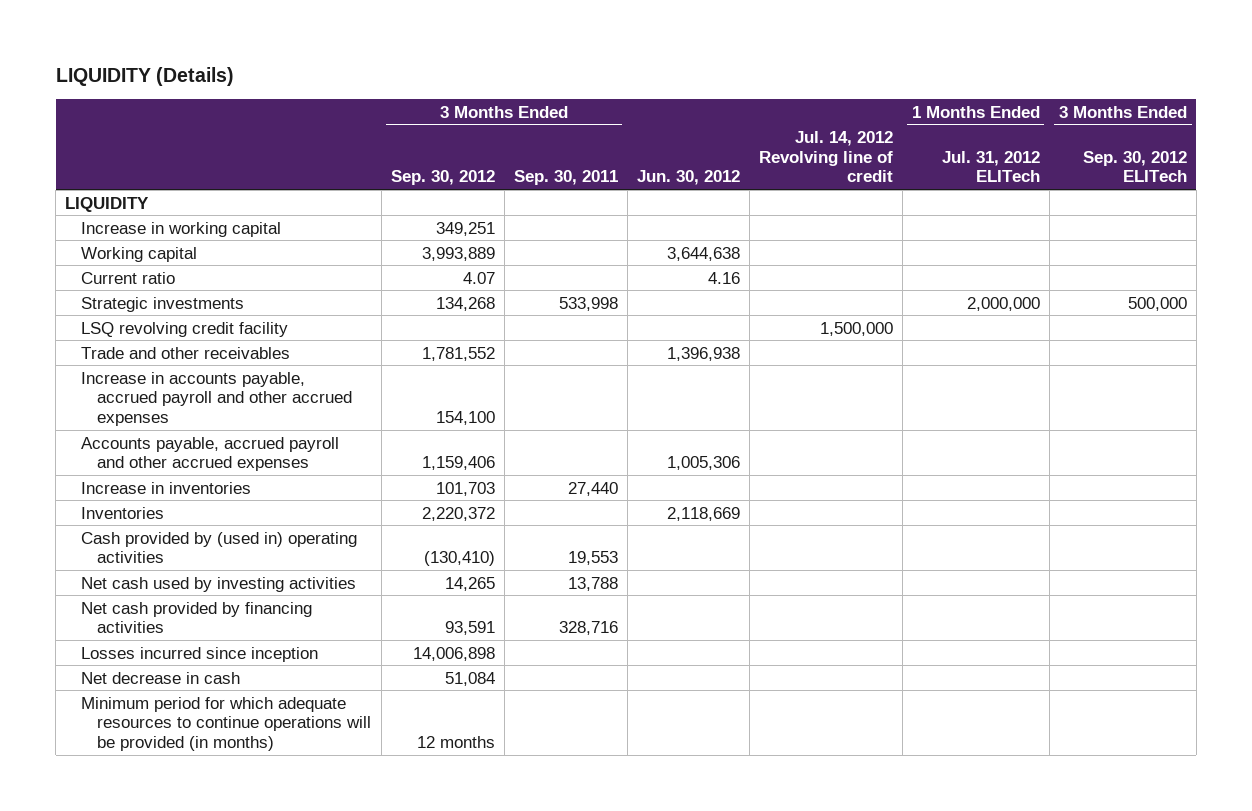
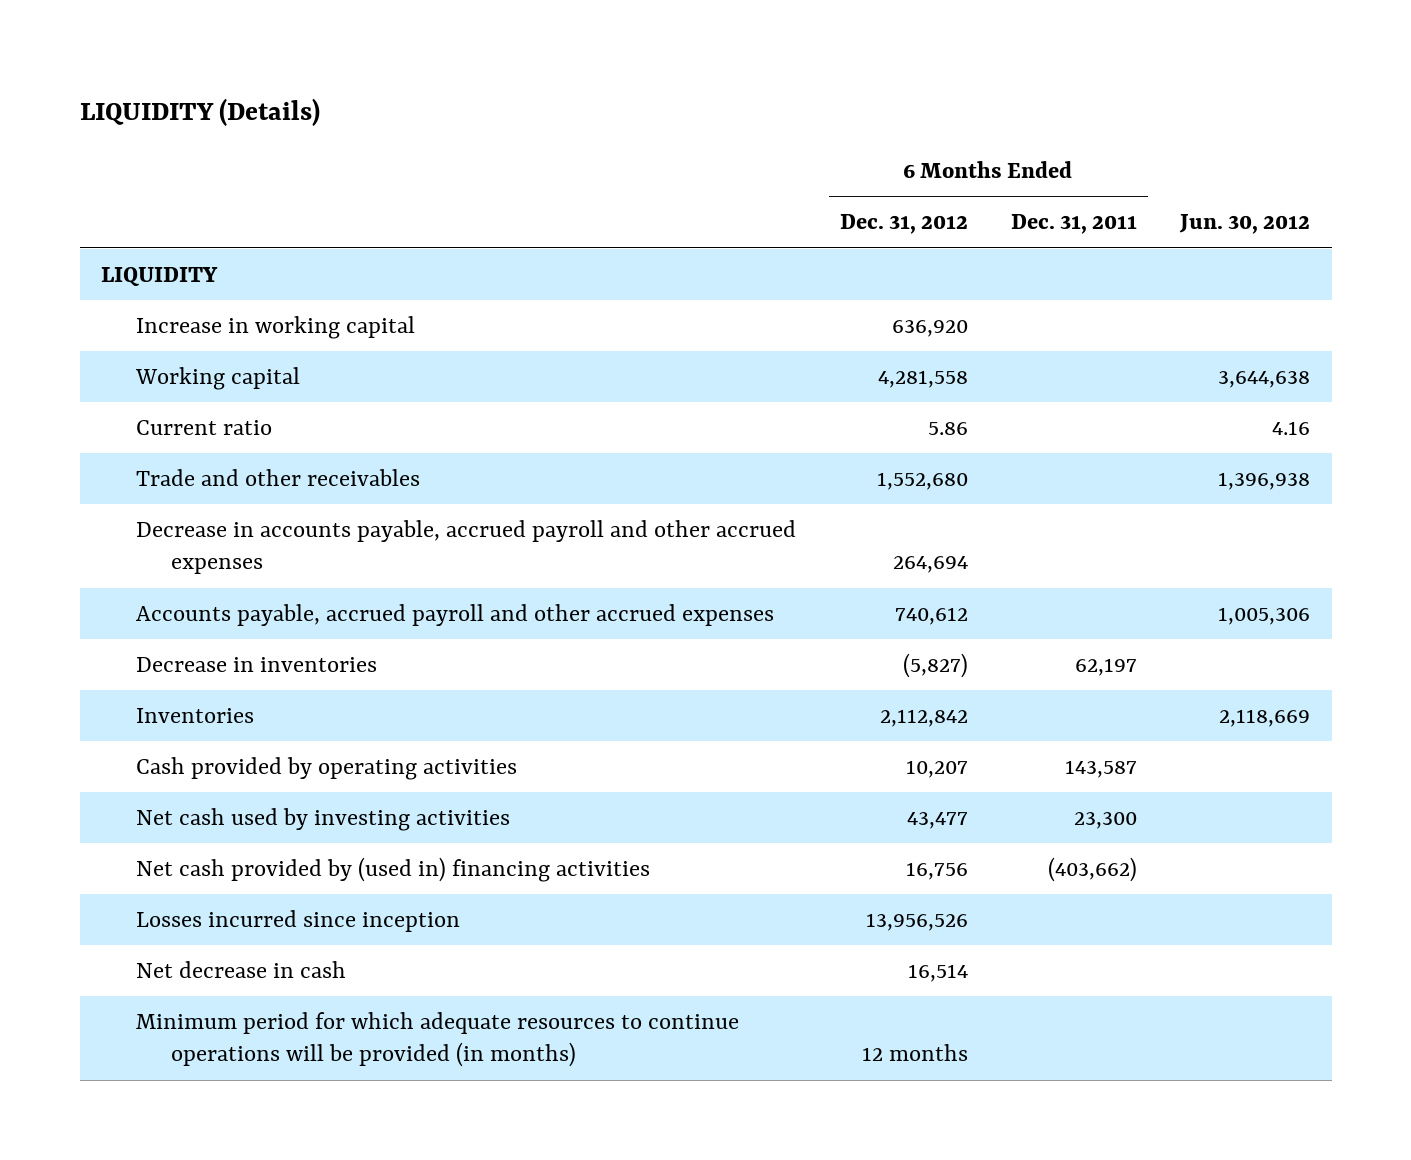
- | 3 Months Ended Sep. 30, 2012 | 3 Months Ended Sep. 30, 2011 | Jun. 30, 2012 | Jul. 14, 2012 Revolving line of credit | 1 Months Ended Jul. 31, 2012 ELITech | 3 Months Ended Sep. 30, 2012 ELITech
+ | 6 Months Ended Dec. 31, 2012 | 6 Months Ended Dec. 31, 2011 | Jun. 30, 2012
- Strategic investments | 134,268 | 533,998 | | | 2,000,000 | 500,000
- LSQ revolving credit facility | | | | 1,500,000 | |
- Increase in accounts payable, accrued payroll and other accrued expenses | 154,100 | | | | |
+ Decrease in accounts payable, accrued payroll and other accrued expenses | 264,694 | |
- Increase in inventories | 101,703 | 27,440 | | | |
+ Decrease in inventories | (5,827) | 62,197 |
- Cash provided by (used in) operating activities | (130,410) | 19,553 | | | |
+ Cash provided by operating activities | 10,207 | 143,587 |
- Net cash provided by financing activities | 93,591 | 328,716 | | | |
+ Net cash provided by (used in) financing activities | 16,756 | (403,662) |

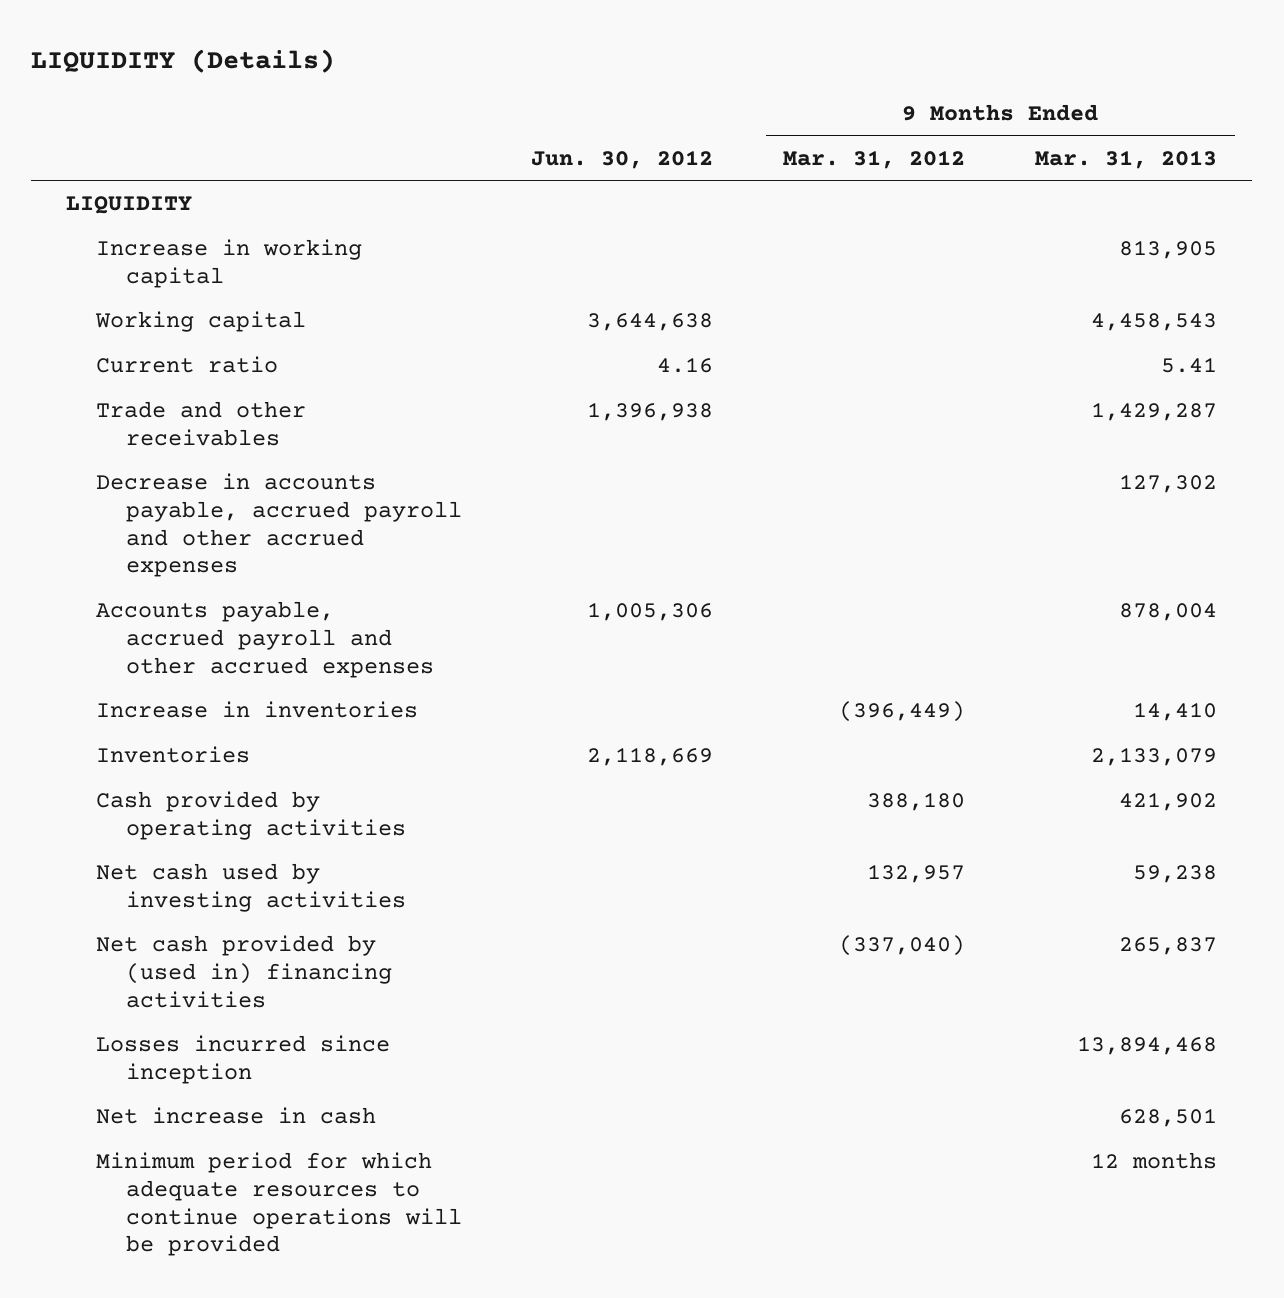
- | 6 Months Ended Dec. 31, 2012 | 6 Months Ended Dec. 31, 2011 | Jun. 30, 2012
+ | Jun. 30, 2012 | 9 Months Ended Mar. 31, 2012 | 9 Months Ended Mar. 31, 2013
- Decrease in inventories | (5,827) | 62,197 |
+ Increase in inventories | | (396,449) | 14,410
- Net decrease in cash | 16,514 | |
- Minimum period for which adequate resources to continue operations will be provided (in months) | 12 months | |
+ Net increase in cash | | | 628,501
+ Minimum period for which adequate resources to continue operations will be provided | | | 12 months

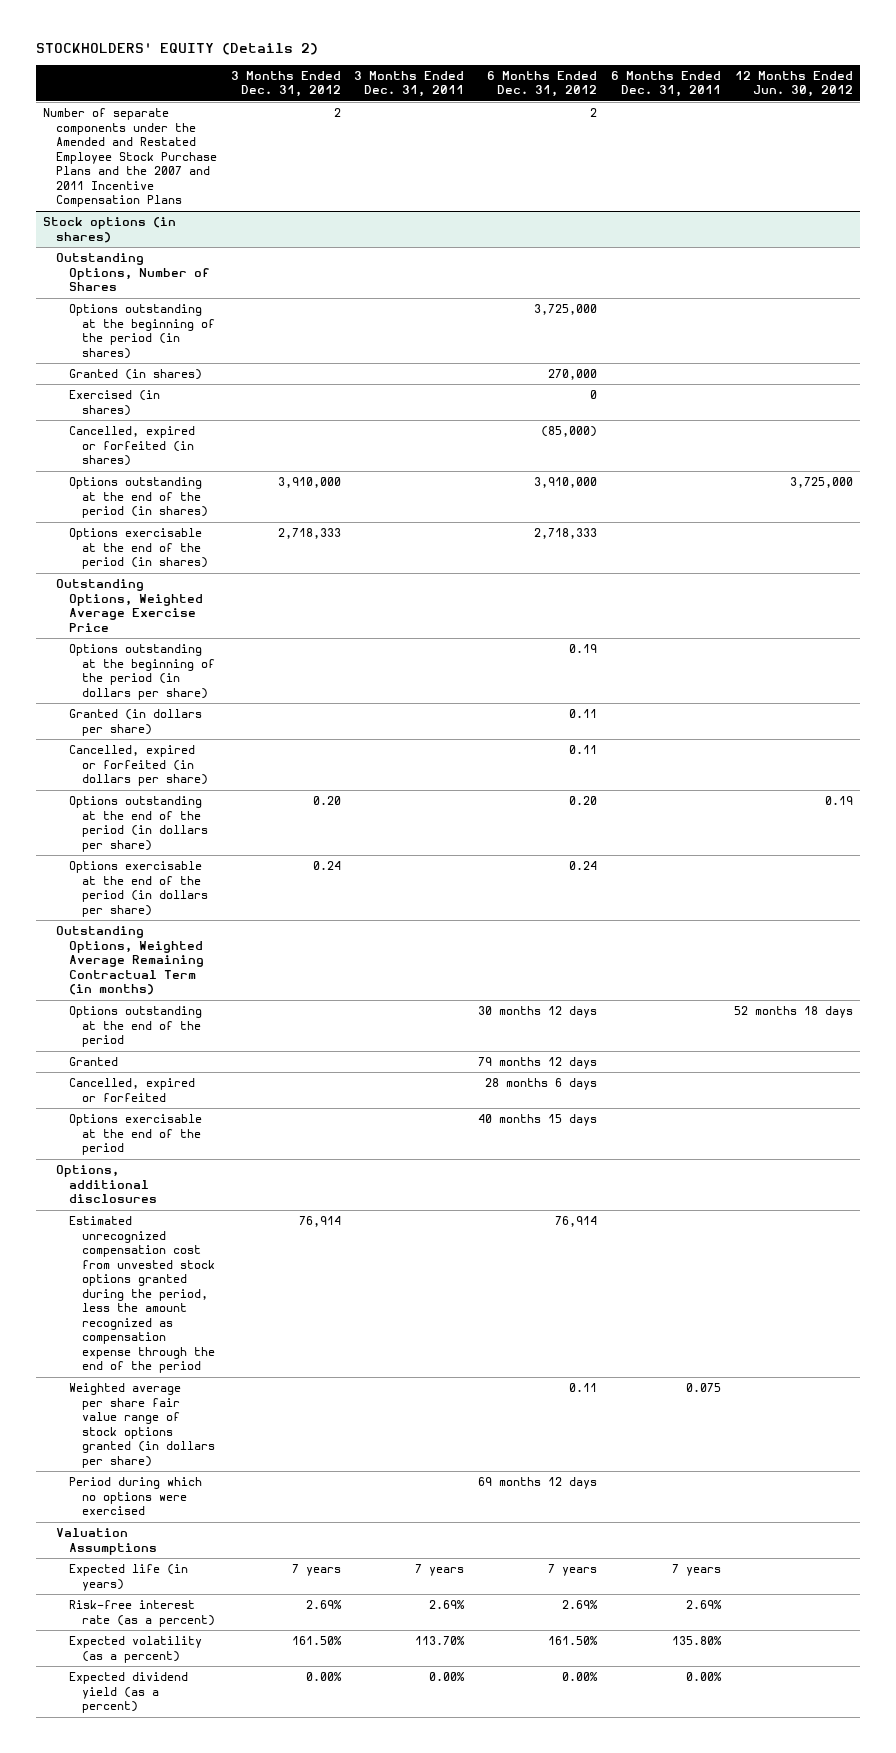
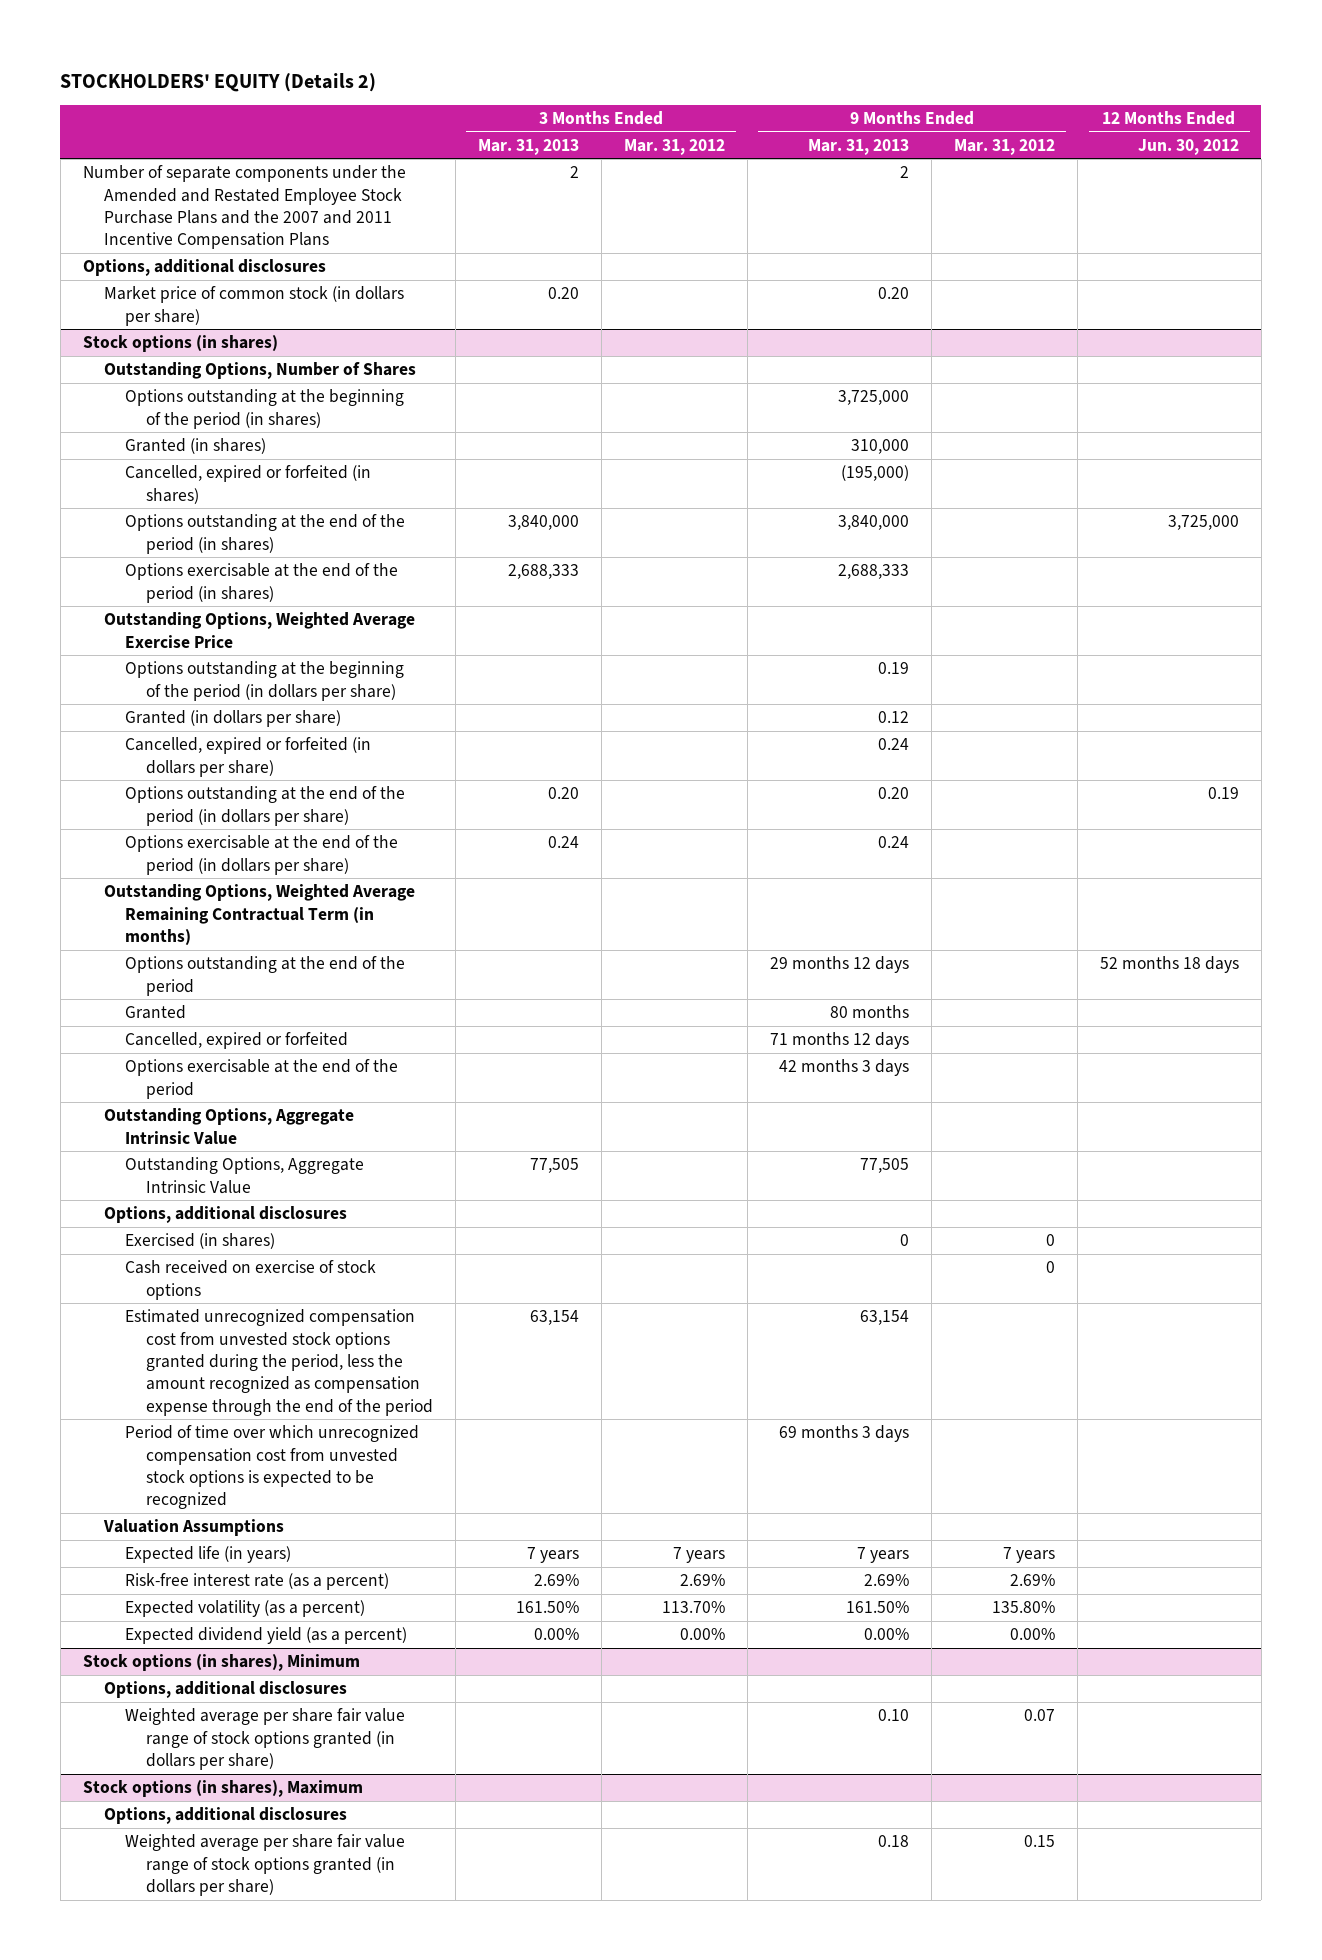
- | 3 Months Ended Dec. 31, 2012 | 3 Months Ended Dec. 31, 2011 | 6 Months Ended Dec. 31, 2012 | 6 Months Ended Dec. 31, 2011 | 12 Months Ended Jun. 30, 2012
+ | 3 Months Ended Mar. 31, 2013 | 3 Months Ended Mar. 31, 2012 | 9 Months Ended Mar. 31, 2013 | 9 Months Ended Mar. 31, 2012 | 12 Months Ended Jun. 30, 2012
+ Options, additional disclosures
+ Market price of common stock (in dollars per share) | 0.20 | | 0.20 | |
@ Stock options (in shares)
+ Outstanding Options, Aggregate Intrinsic Value
+ Outstanding Options, Aggregate Intrinsic Value | 77,505 | | 77,505 | |
moved down: Exercised (in shares) | | | 0 | 0 |
+ Cash received on exercise of stock options | | | | 0 |
- Weighted average per share fair value range of stock options granted (in dollars per share) | | | 0.11 | 0.075 |
- Period during which no options were exercised | | | 69 months 12 days | |
+ Period of time over which unrecognized compensation cost from unvested stock options is expected to be recognized | | | 69 months 3 days | |
+ Stock options (in shares), Minimum
+ Options, additional disclosures
+ Weighted average per share fair value range of stock options granted (in dollars per share) | | | 0.10 | 0.07 |
+ Stock options (in shares), Maximum
+ Options, additional disclosures
+ Weighted average per share fair value range of stock options granted (in dollars per share) | | | 0.18 | 0.15 |

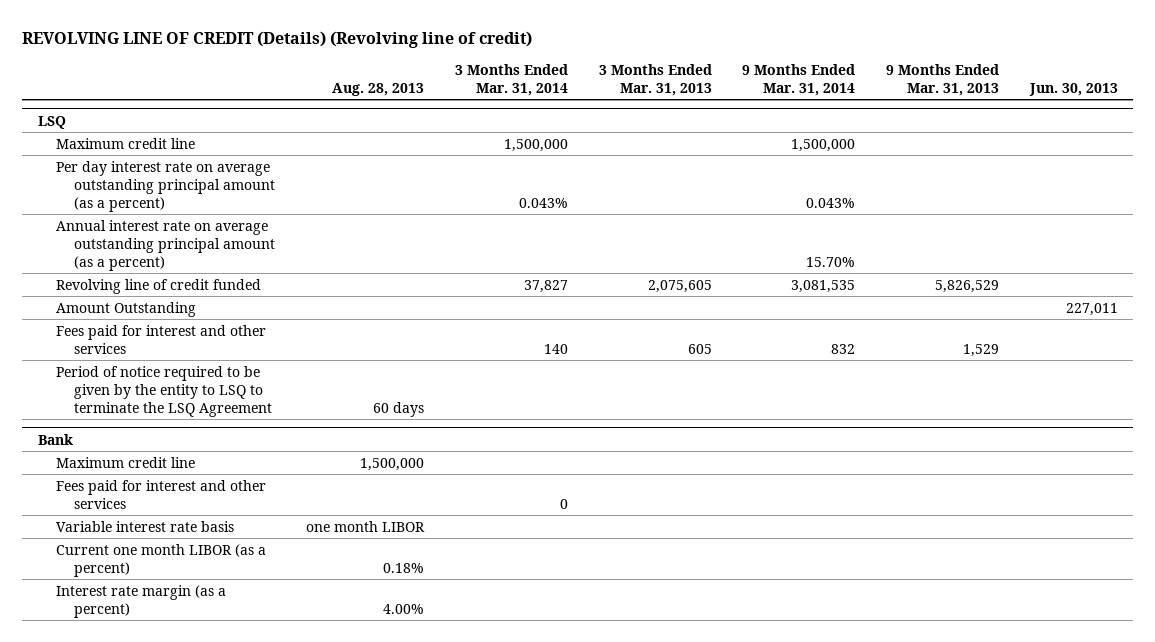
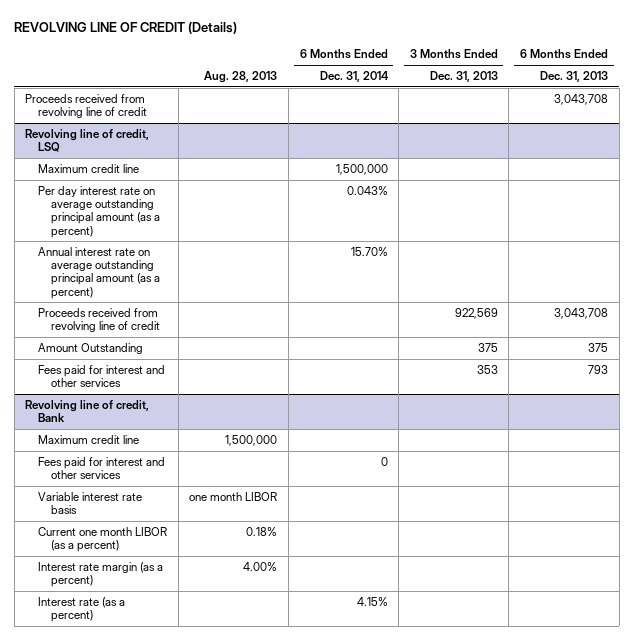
- REVOLVING LINE OF CREDIT (Details) (Revolving line of credit)
+ REVOLVING LINE OF CREDIT (Details)
- | Aug. 28, 2013 | 3 Months Ended Mar. 31, 2014 | 3 Months Ended Mar. 31, 2013 | 9 Months Ended Mar. 31, 2014 | 9 Months Ended Mar. 31, 2013 | Jun. 30, 2013
+ | Aug. 28, 2013 | 6 Months Ended Dec. 31, 2014 | 3 Months Ended Dec. 31, 2013 | 6 Months Ended Dec. 31, 2013
- LSQ
+ Proceeds received from revolving line of credit | | | | 3,043,708
+ Revolving line of credit, LSQ
- Revolving line of credit funded | | 37,827 | 2,075,605 | 3,081,535 | 5,826,529 |
+ Proceeds received from revolving line of credit | | | 922,569 | 3,043,708
- Period of notice required to be given by the entity to LSQ to terminate the LSQ Agreement | 60 days | | | | |
- Bank
+ Revolving line of credit, Bank
+ Interest rate (as a percent) | | 4.15% | |

